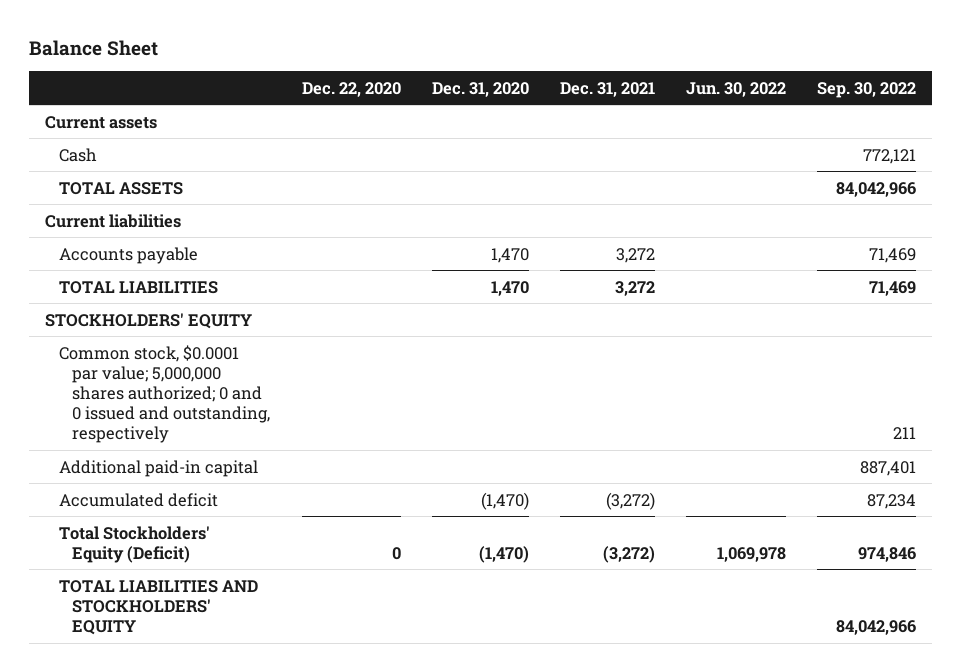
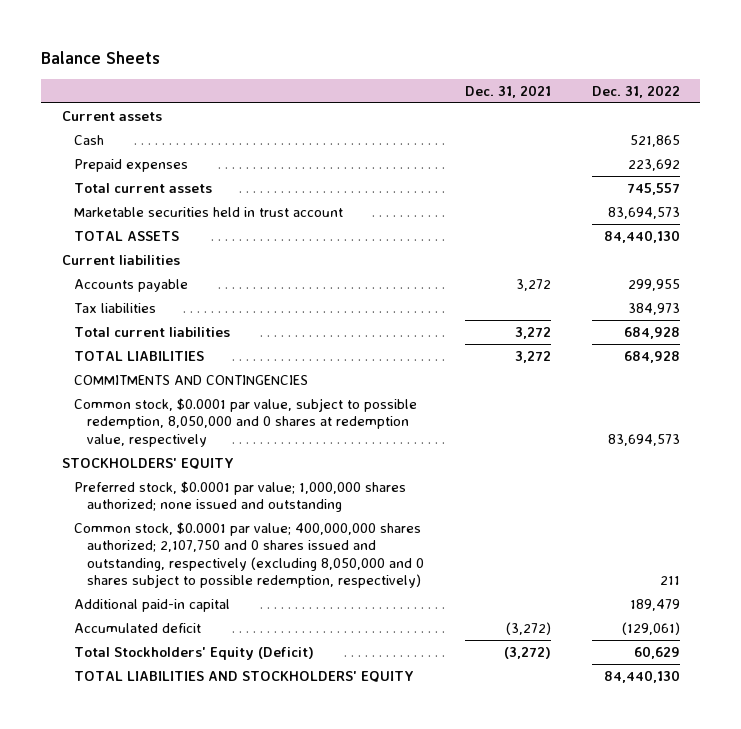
- Balance Sheet
+ Balance Sheets
- | Dec. 22, 2020 | Dec. 31, 2020 | Dec. 31, 2021 | Jun. 30, 2022 | Sep. 30, 2022
+ | Dec. 31, 2021 | Dec. 31, 2022
+ Prepaid expenses | | 223,692
+ Total current assets | | 745,557
+ Marketable securities held in trust account | | 83,694,573
+ Tax liabilities | | 384,973
+ Total current liabilities | 3,272 | 684,928
+ COMMITMENTS AND CONTINGENCIES
+ Common stock, $0.0001 par value, subject to possible redemption, 8,050,000 and 0 shares at redemption value, respectively | | 83,694,573
- Common stock, $0.0001 par value; 5,000,000 shares authorized; 0 and 0 issued and outstanding, respectively | | | | | 211
+ Preferred stock, $0.0001 par value; 1,000,000 shares authorized; none issued and outstanding
+ Common stock, $0.0001 par value; 400,000,000 shares authorized; 2,107,750 and 0 shares issued and outstanding, respectively (excluding 8,050,000 and 0 shares subject to possible redemption, respectively) | | 211

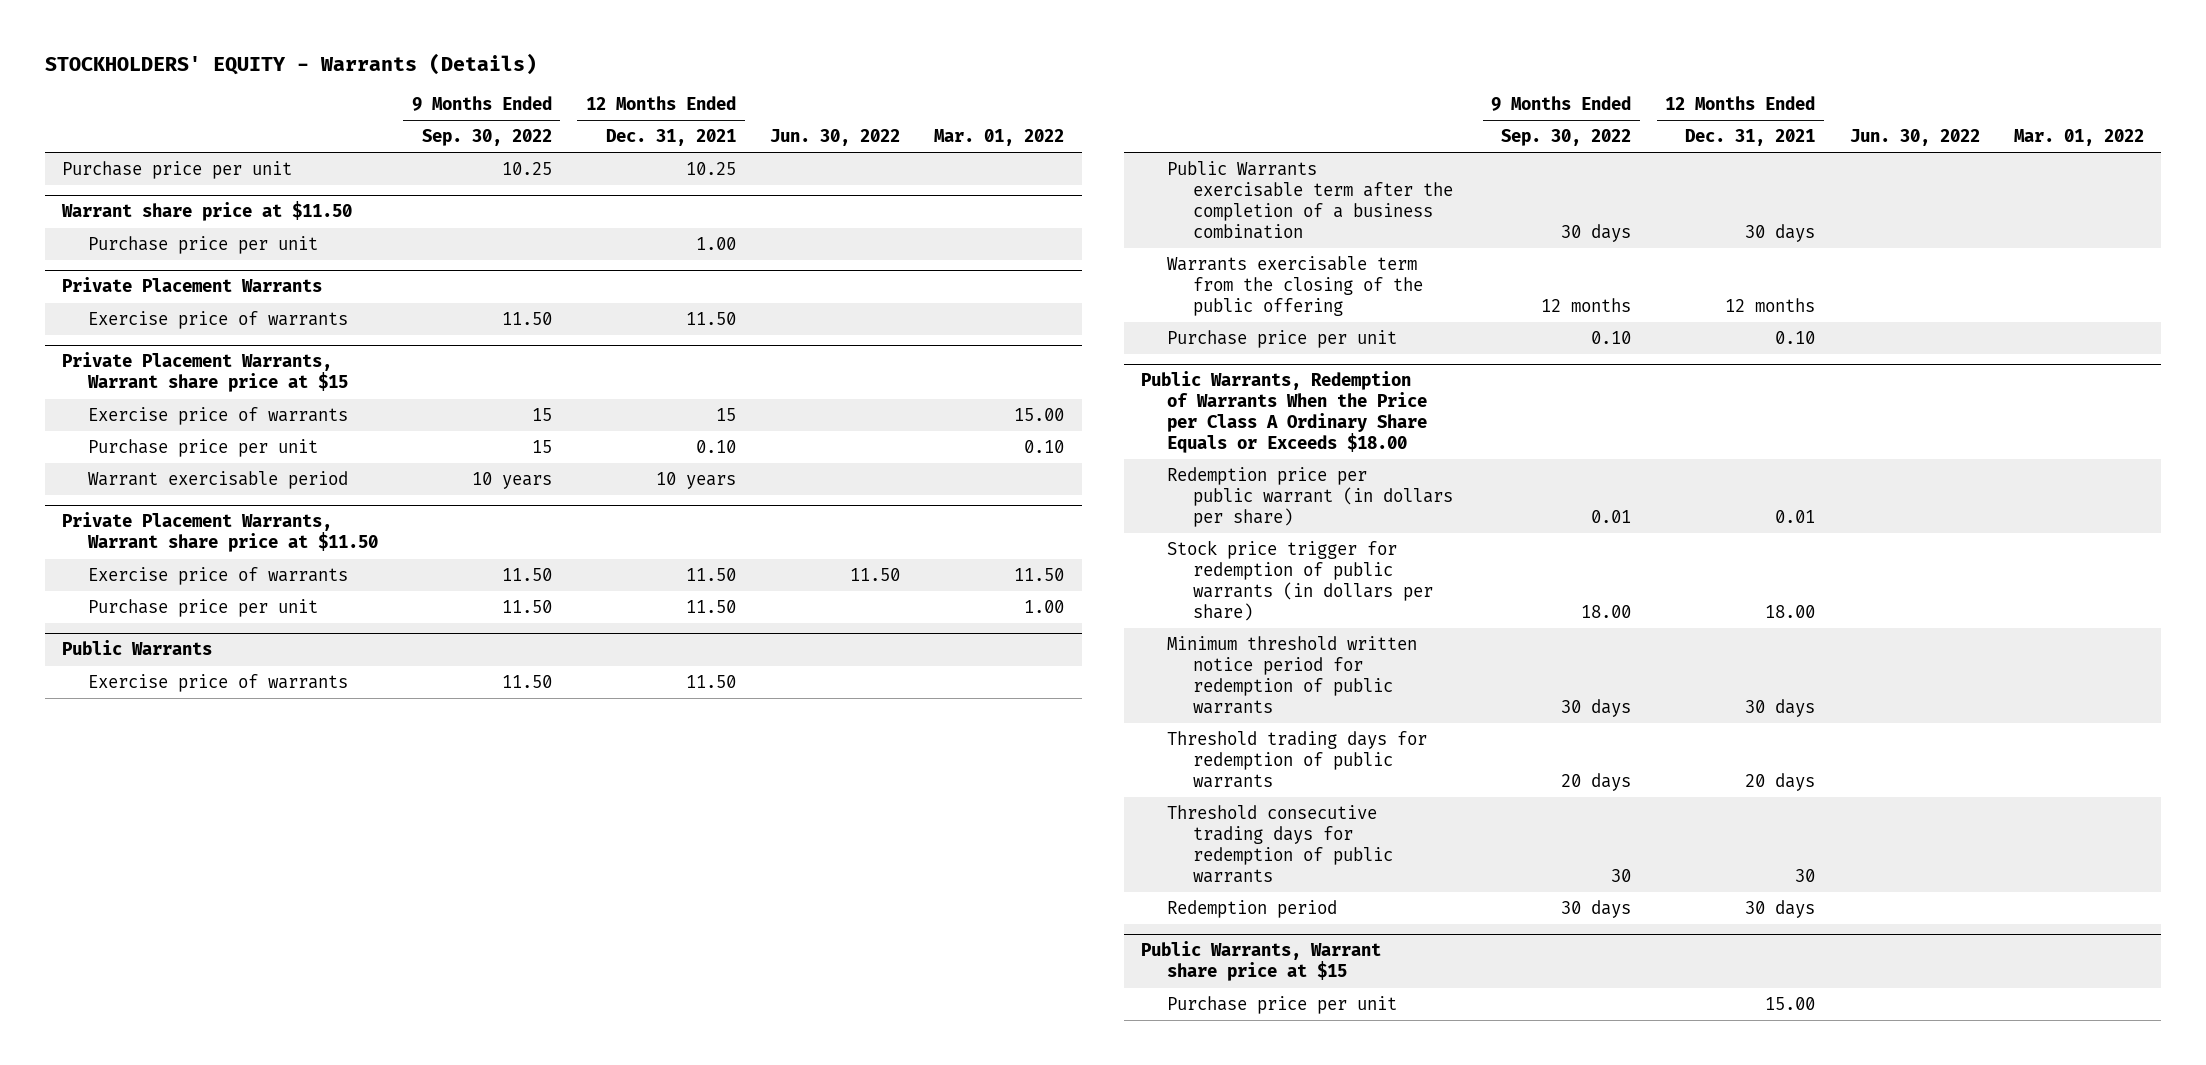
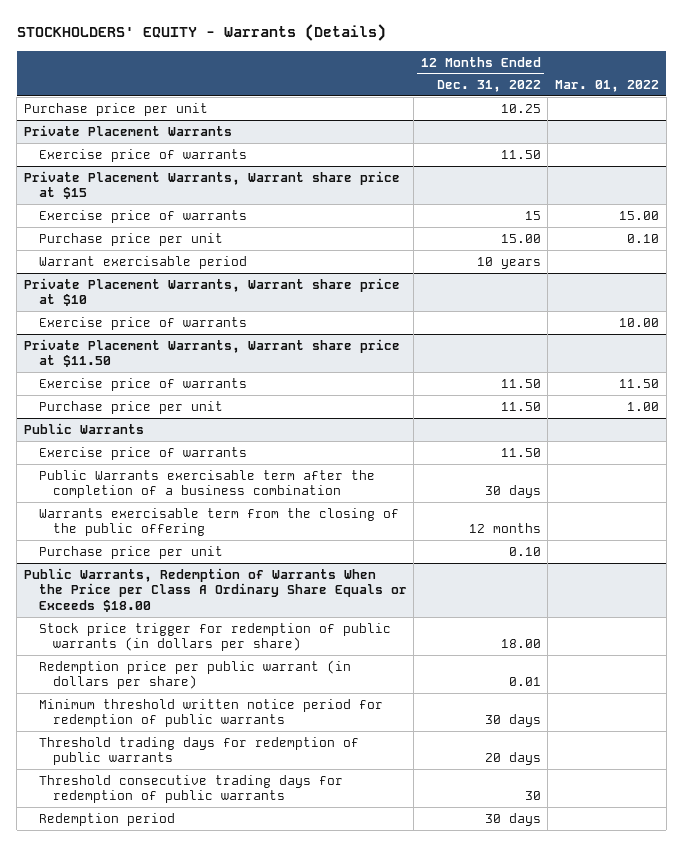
- | 9 Months Ended Sep. 30, 2022 | 12 Months Ended Dec. 31, 2021 | Jun. 30, 2022 | Mar. 01, 2022
+ | 12 Months Ended Dec. 31, 2022 | Mar. 01, 2022
- Warrant share price at $11.50
- Purchase price per unit | | 1.00 | |
+ Private Placement Warrants, Warrant share price at $10
+ Exercise price of warrants | | 10.00
@ Public Warrants, Redemption of Warrants When the Price per Class A Ordinary Share Equals or Exceeds $18.00
moved down: Redemption price per public warrant (in dollars per share) | 0.01 |
- Public Warrants, Warrant share price at $15
- Purchase price per unit | | 15.00 | |

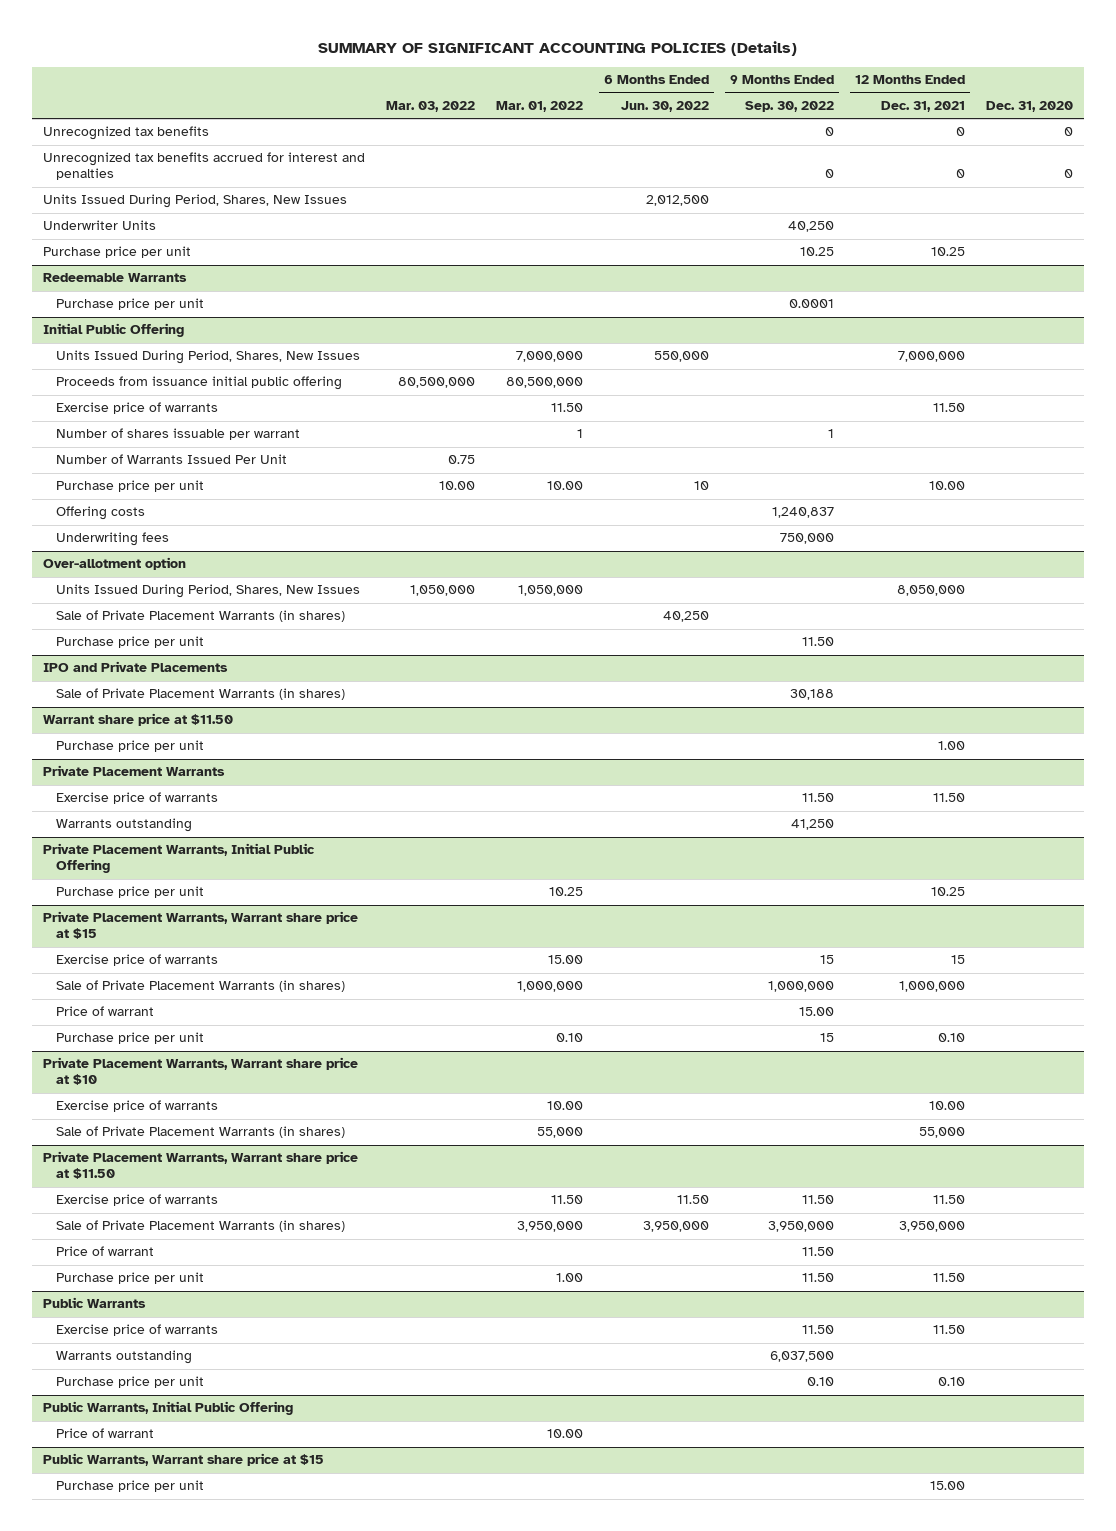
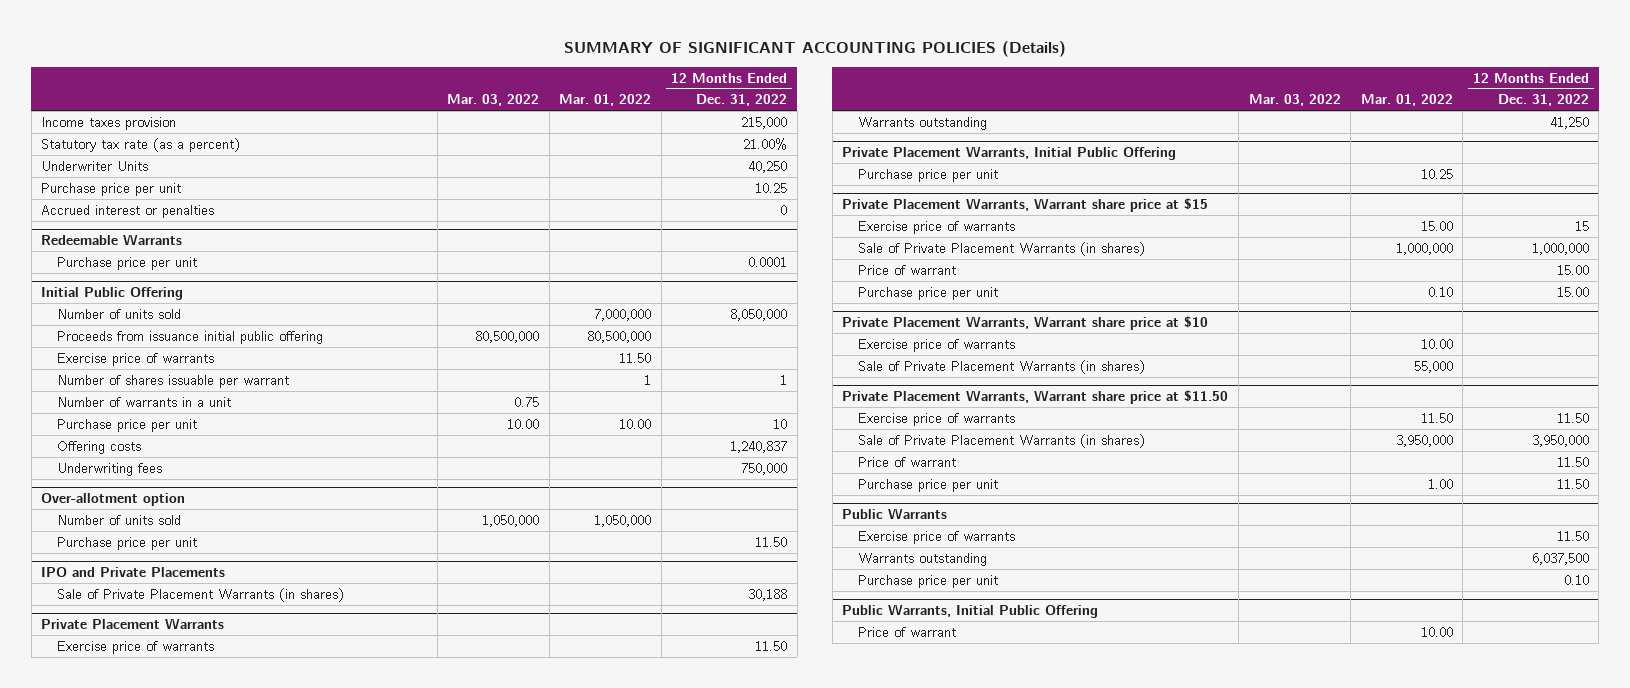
- | Mar. 03, 2022 | Mar. 01, 2022 | 6 Months Ended Jun. 30, 2022 | 9 Months Ended Sep. 30, 2022 | 12 Months Ended Dec. 31, 2021 | Dec. 31, 2020
+ | Mar. 03, 2022 | Mar. 01, 2022 | 12 Months Ended Dec. 31, 2022
- Unrecognized tax benefits | | | | 0 | 0 | 0
- Unrecognized tax benefits accrued for interest and penalties | | | | 0 | 0 | 0
- Units Issued During Period, Shares, New Issues | | | 2,012,500 | | |
+ Income taxes provision | | | 215,000
+ Statutory tax rate (as a percent) | | | 21.00%
+ Accrued interest or penalties | | | 0
@ Initial Public Offering
- Units Issued During Period, Shares, New Issues | | 7,000,000 | 550,000 | | 7,000,000 |
+ Number of units sold | | 7,000,000 | 8,050,000
- Number of Warrants Issued Per Unit | 0.75 | | | | |
+ Number of warrants in a unit | 0.75 | |
@ Over-allotment option
- Units Issued During Period, Shares, New Issues | 1,050,000 | 1,050,000 | | | 8,050,000 |
- Sale of Private Placement Warrants (in shares) | | | 40,250 | | |
+ Number of units sold | 1,050,000 | 1,050,000 |
- Warrant share price at $11.50
- Purchase price per unit | | | | | 1.00 |
- Public Warrants, Warrant share price at $15
- Purchase price per unit | | | | | 15.00 |

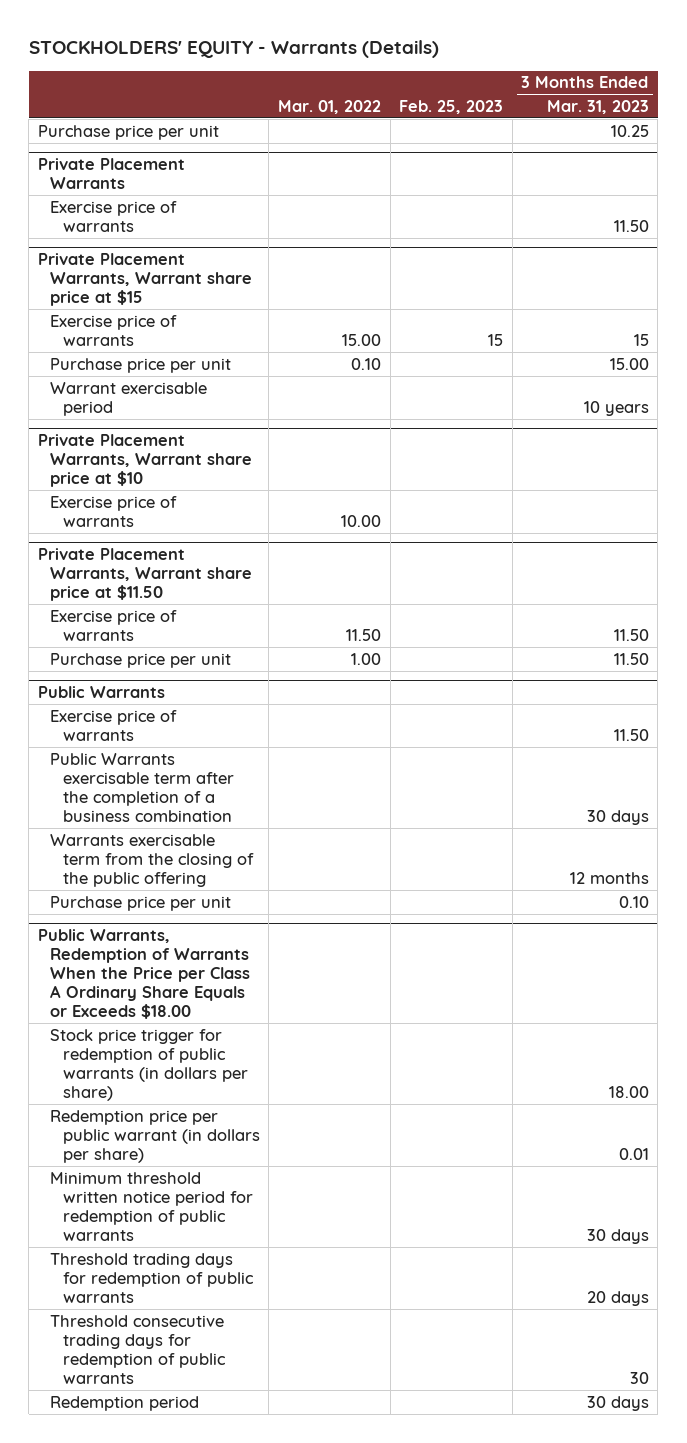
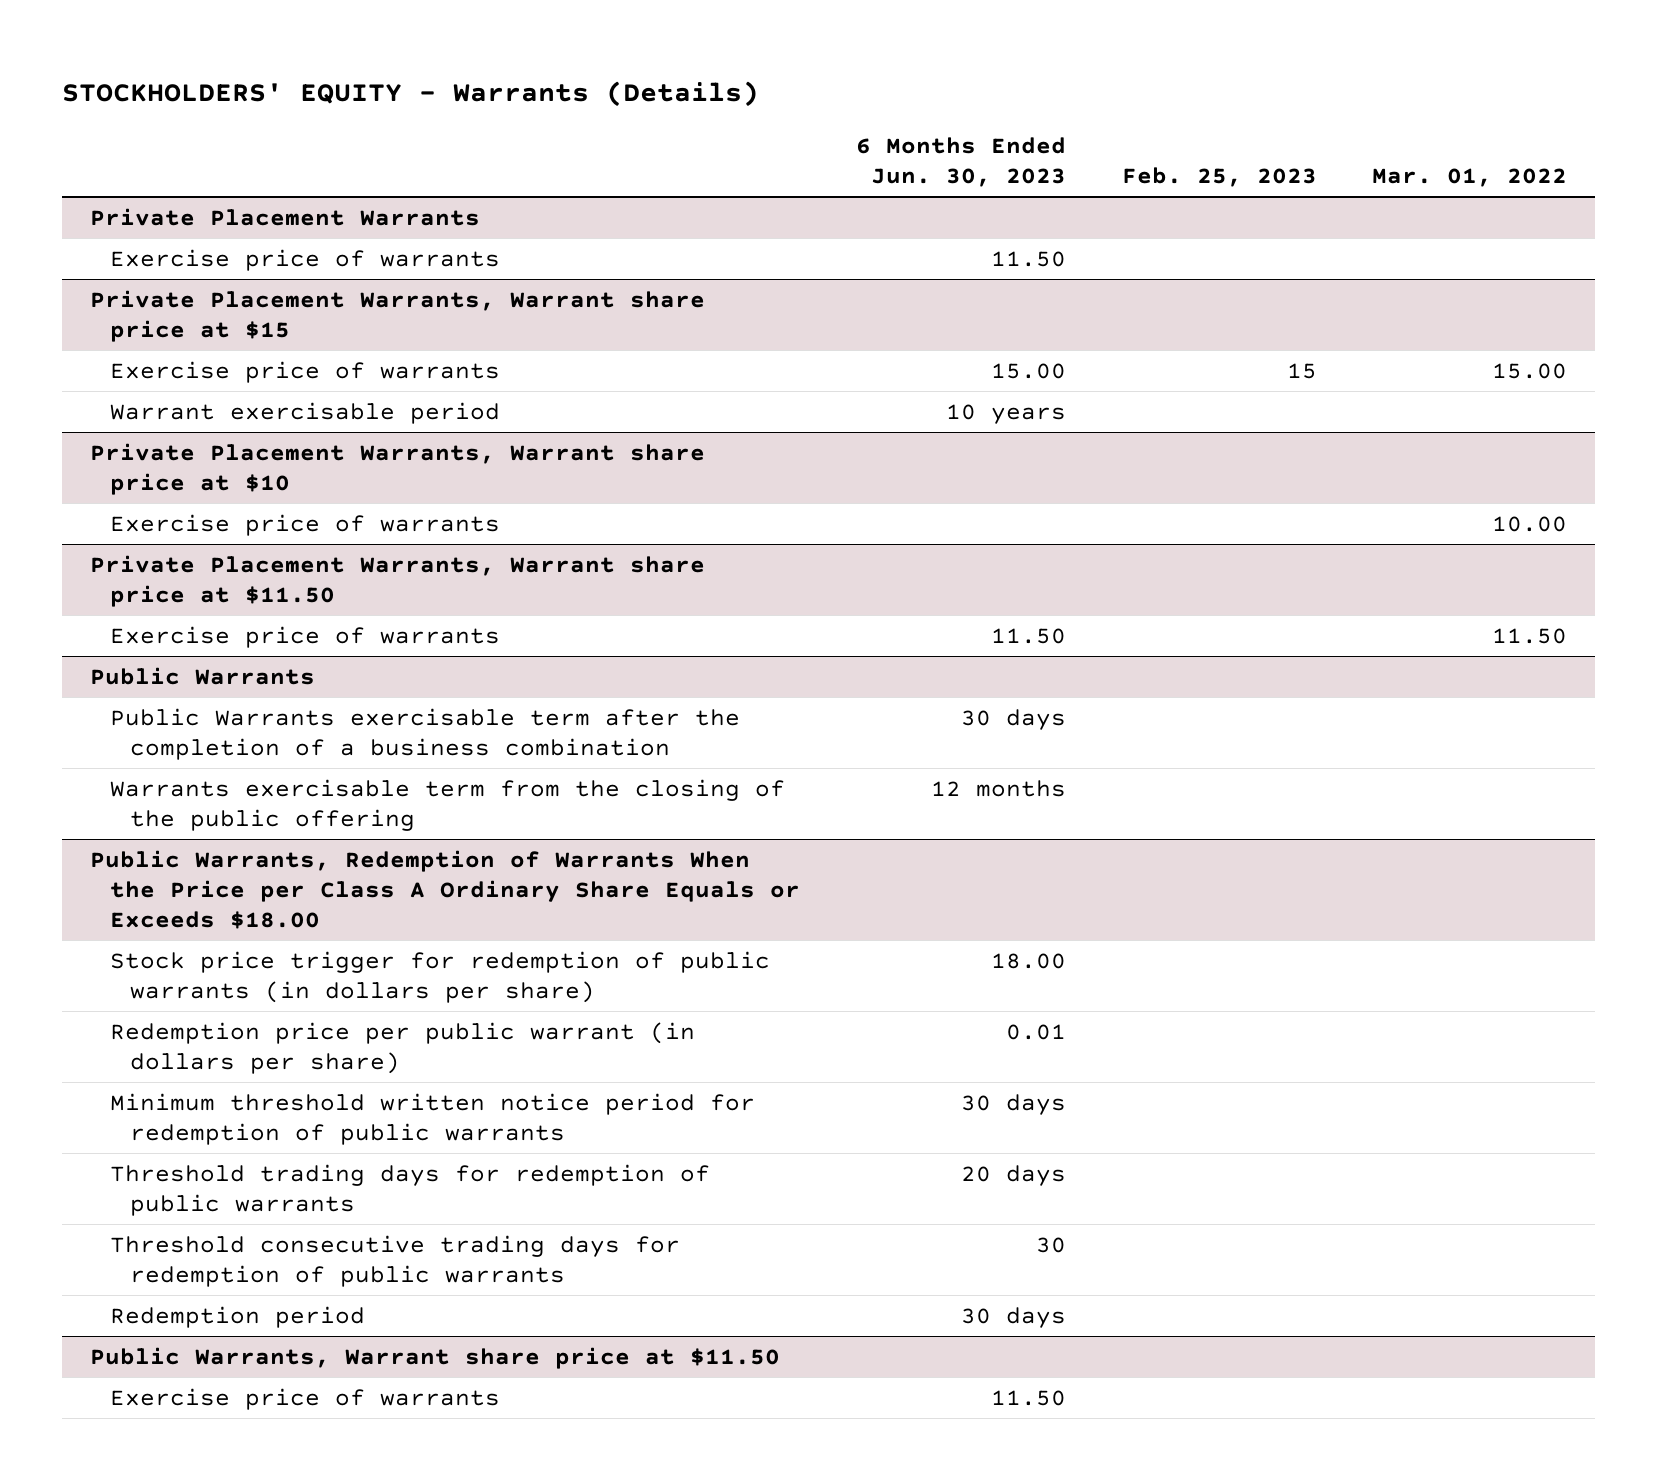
- | Mar. 01, 2022 | Feb. 25, 2023 | 3 Months Ended Mar. 31, 2023
+ | 6 Months Ended Jun. 30, 2023 | Feb. 25, 2023 | Mar. 01, 2022
- Purchase price per unit | | | 10.25
@ Private Placement Warrants, Warrant share price at $15
- Purchase price per unit | 0.10 | | 15.00
@ Private Placement Warrants, Warrant share price at $11.50
- Purchase price per unit | 1.00 | | 11.50
@ Public Warrants
- Exercise price of warrants | | | 11.50
- Purchase price per unit | | | 0.10
+ Public Warrants, Warrant share price at $11.50
+ Exercise price of warrants | 11.50 | |

